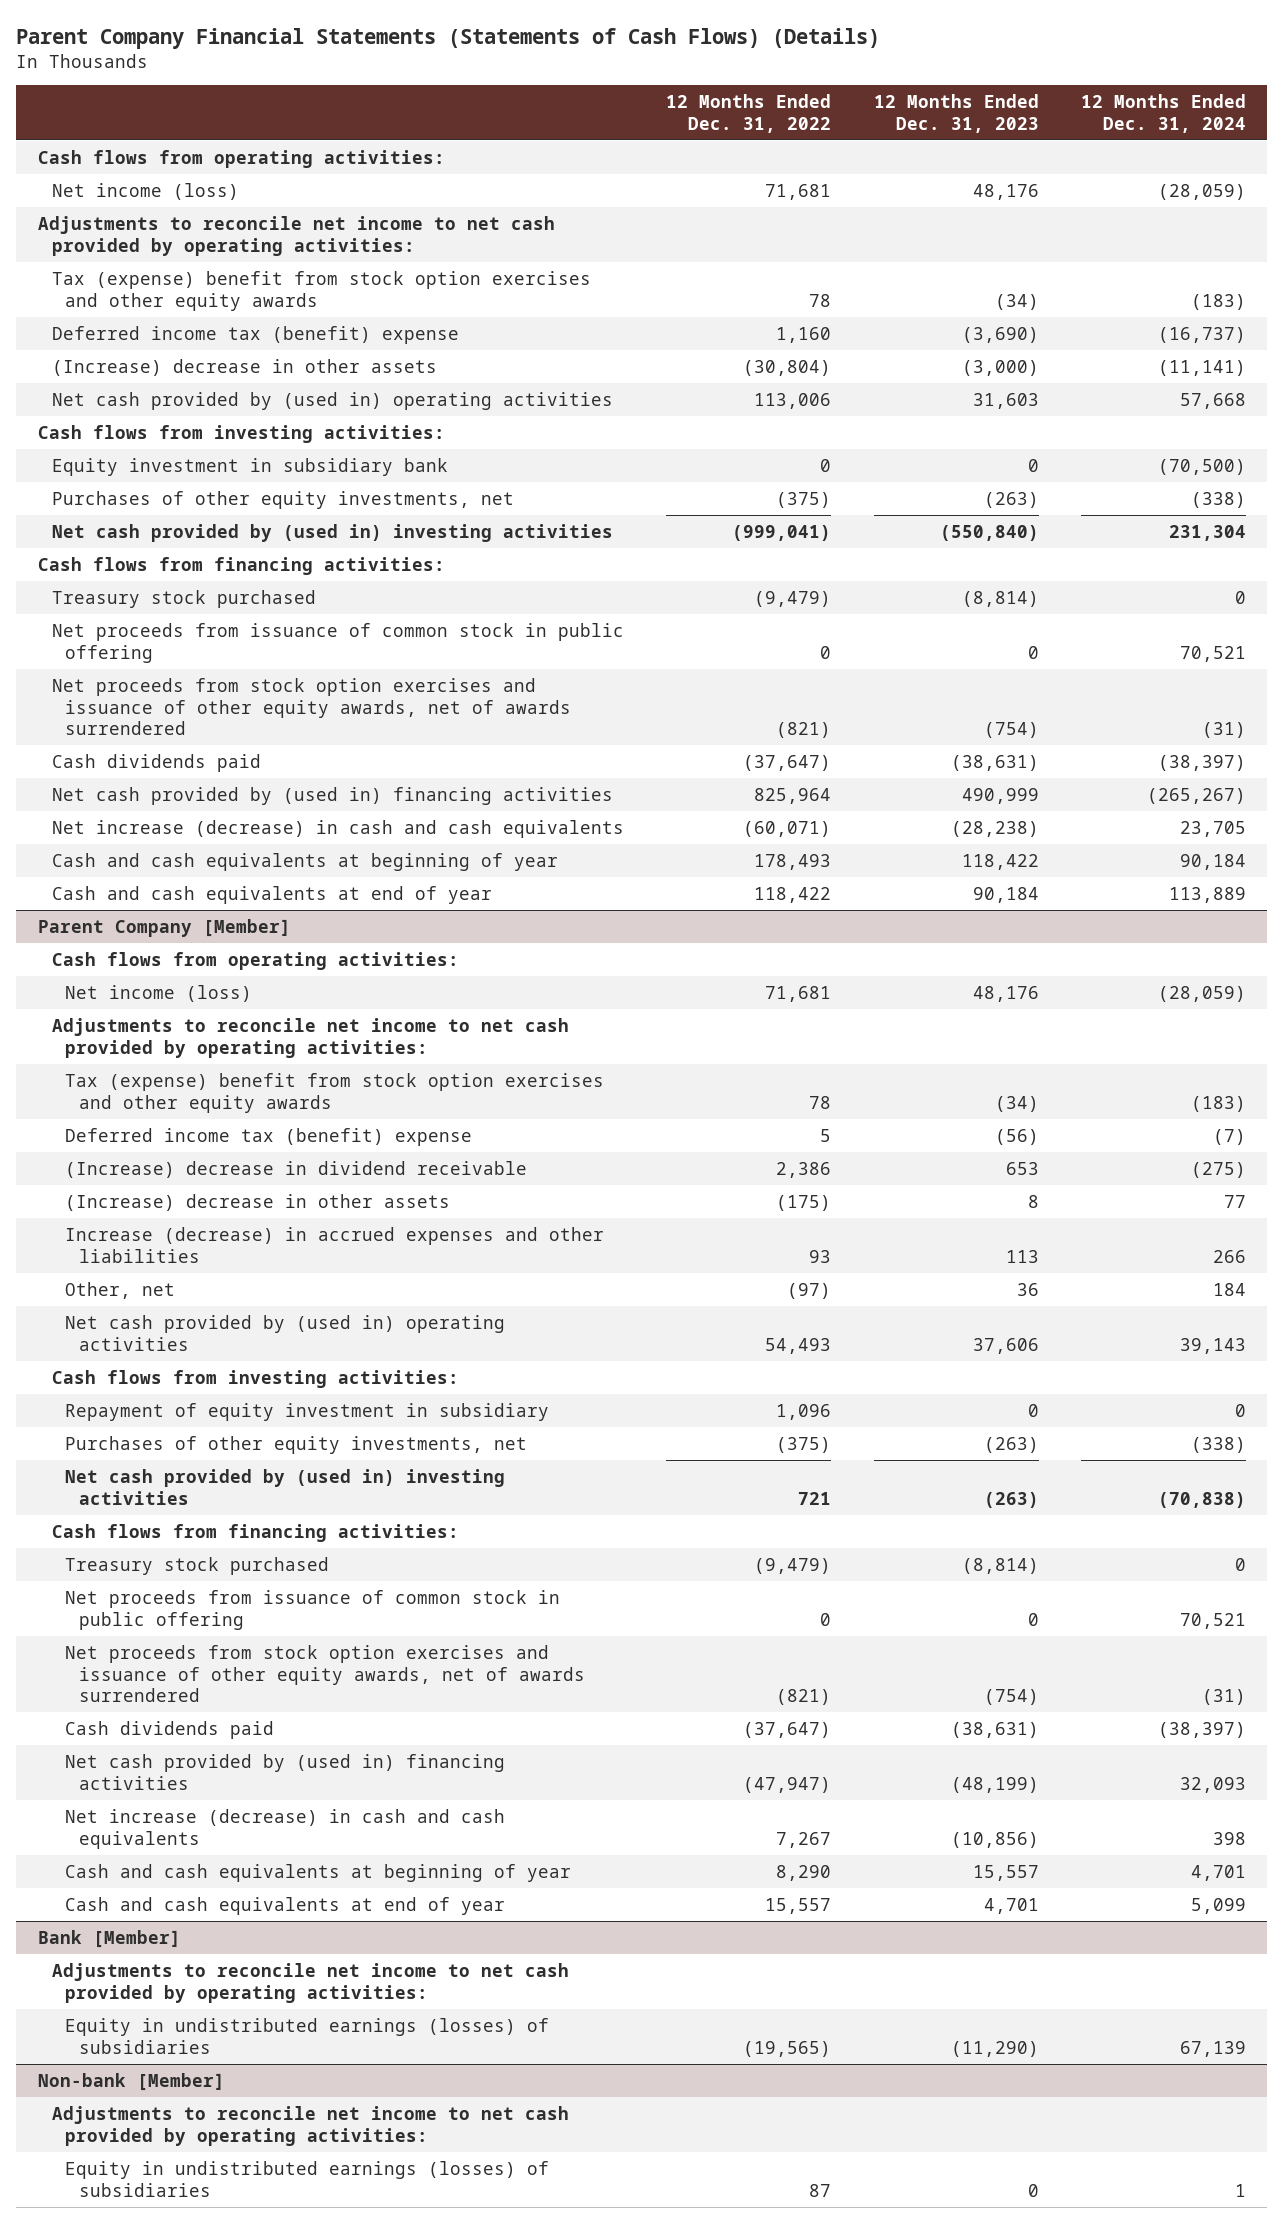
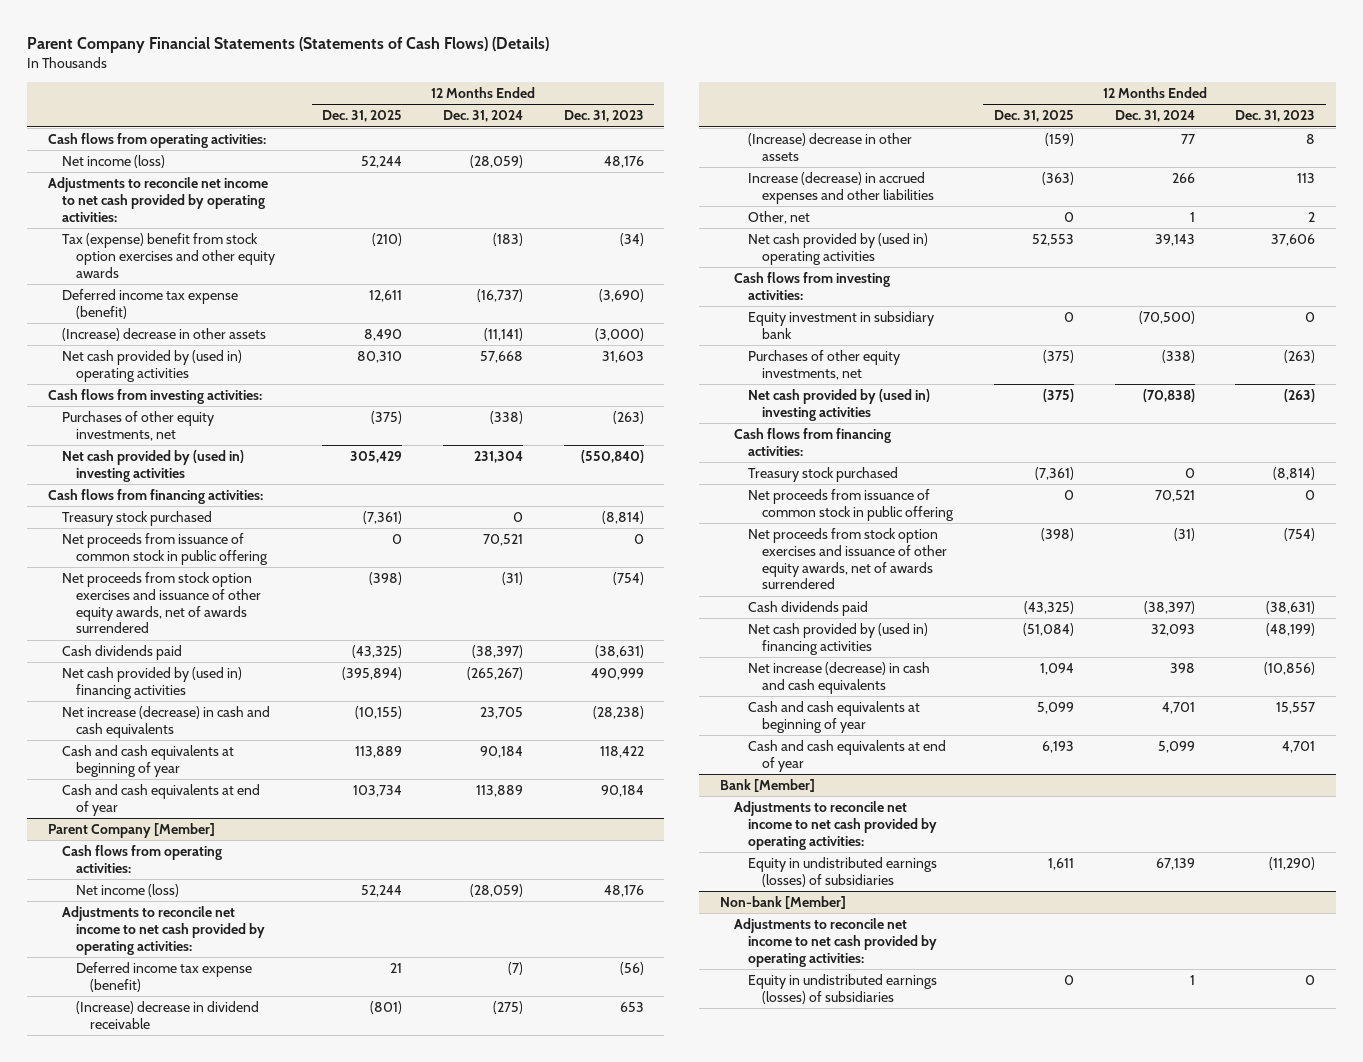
- | 12 Months Ended Dec. 31, 2022 | 12 Months Ended Dec. 31, 2023 | 12 Months Ended Dec. 31, 2024
+ | 12 Months Ended Dec. 31, 2025 | 12 Months Ended Dec. 31, 2024 | 12 Months Ended Dec. 31, 2023
- Deferred income tax (benefit) expense | 1,160 | (3,690) | (16,737)
+ Deferred income tax expense (benefit) | 12,611 | (16,737) | (3,690)
- Equity investment in subsidiary bank | 0 | 0 | (70,500)
@ Parent Company [Member]
- Tax (expense) benefit from stock option exercises and other equity awards | 78 | (34) | (183)
- Deferred income tax (benefit) expense | 5 | (56) | (7)
+ Deferred income tax expense (benefit) | 21 | (7) | (56)
- Other, net | (97) | 36 | 184
+ Other, net | 0 | 1 | 2
- Repayment of equity investment in subsidiary | 1,096 | 0 | 0
+ Equity investment in subsidiary bank | 0 | (70,500) | 0

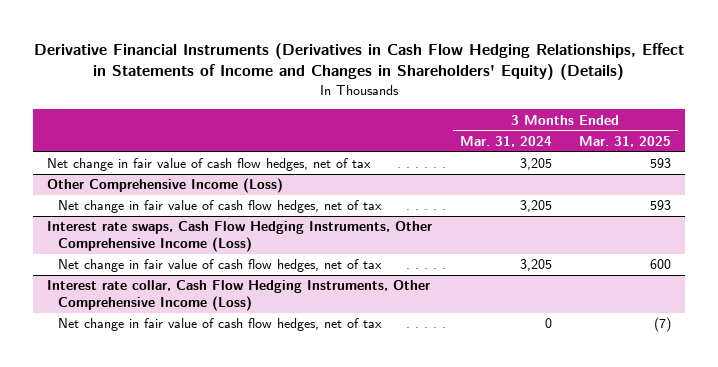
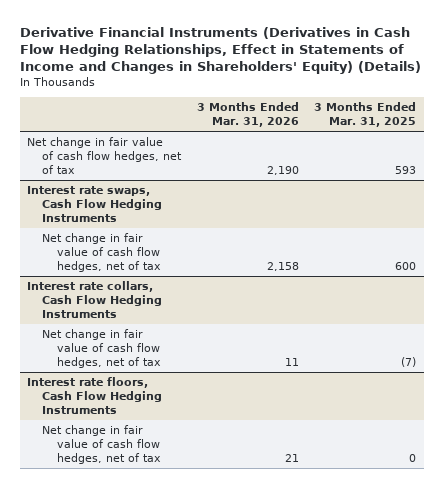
- | 3 Months Ended Mar. 31, 2024 | 3 Months Ended Mar. 31, 2025
+ | 3 Months Ended Mar. 31, 2026 | 3 Months Ended Mar. 31, 2025
- Other Comprehensive Income (Loss)
- Net change in fair value of cash flow hedges, net of tax | 3,205 | 593
- Interest rate swaps, Cash Flow Hedging Instruments, Other Comprehensive Income (Loss)
+ Interest rate swaps, Cash Flow Hedging Instruments
- Interest rate collar, Cash Flow Hedging Instruments, Other Comprehensive Income (Loss)
+ Interest rate collars, Cash Flow Hedging Instruments
+ Interest rate floors, Cash Flow Hedging Instruments
+ Net change in fair value of cash flow hedges, net of tax | 21 | 0

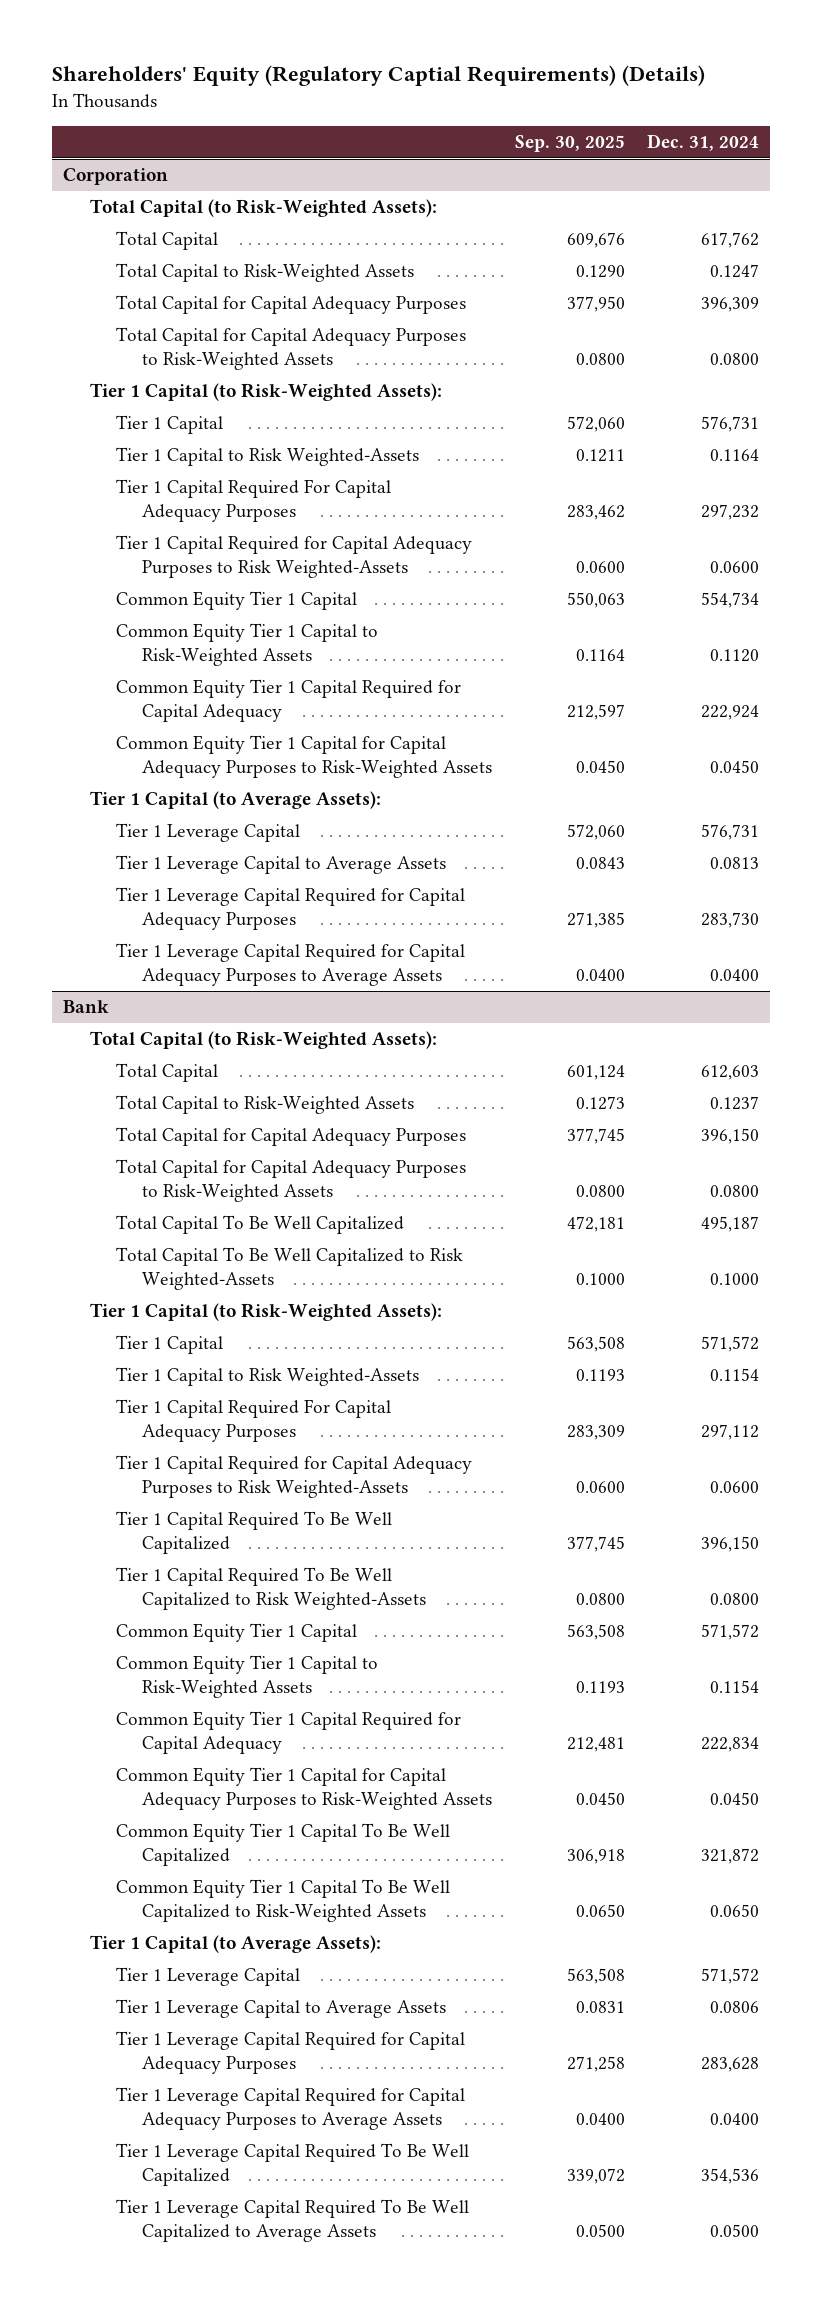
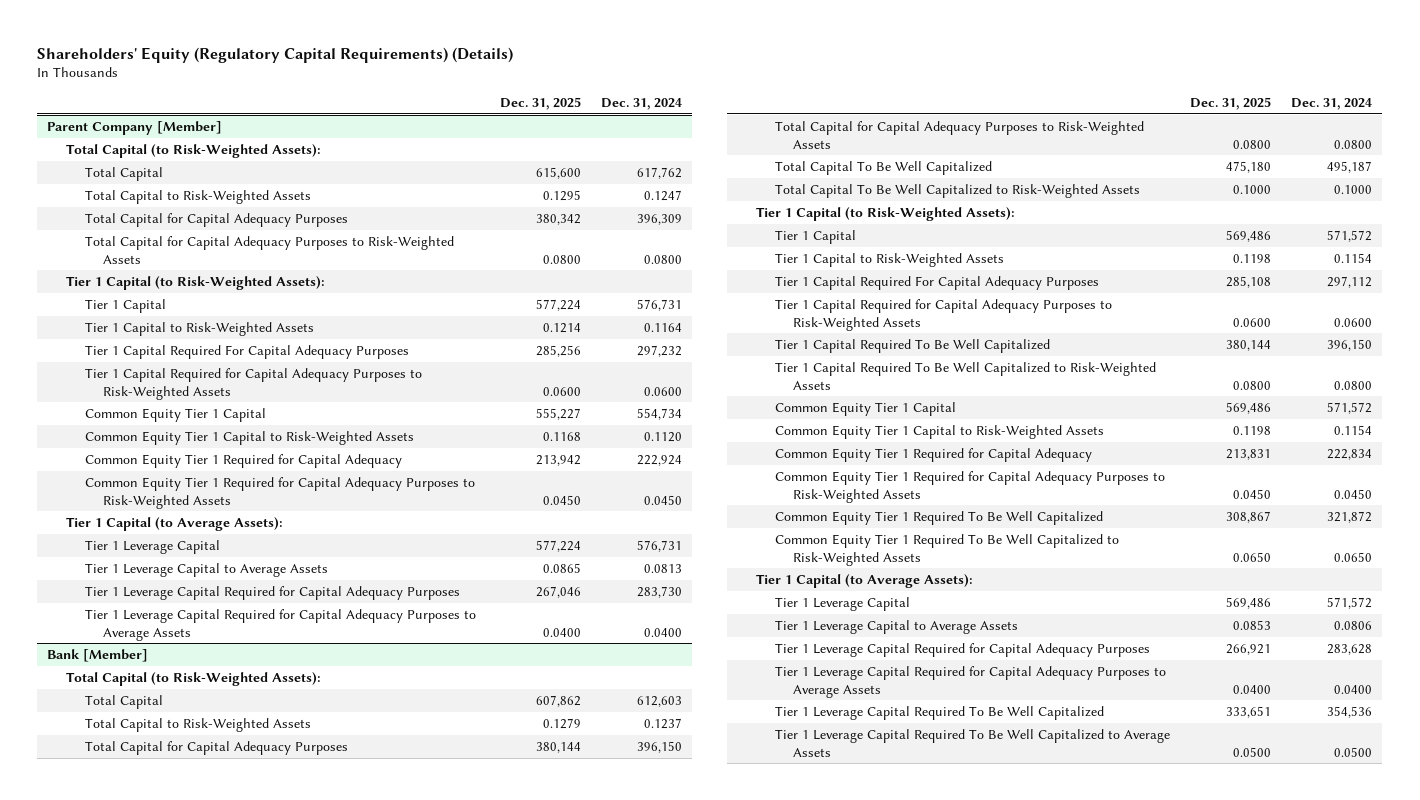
- Shareholders' Equity (Regulatory Captial Requirements) (Details)
+ Shareholders' Equity (Regulatory Capital Requirements) (Details)
- | Sep. 30, 2025 | Dec. 31, 2024
+ | Dec. 31, 2025 | Dec. 31, 2024
- Corporation
+ Parent Company [Member]
- Tier 1 Capital to Risk Weighted-Assets | 0.1211 | 0.1164
+ Tier 1 Capital to Risk-Weighted Assets | 0.1214 | 0.1164
- Tier 1 Capital Required for Capital Adequacy Purposes to Risk Weighted-Assets | 0.0600 | 0.0600
+ Tier 1 Capital Required for Capital Adequacy Purposes to Risk-Weighted Assets | 0.0600 | 0.0600
- Common Equity Tier 1 Capital Required for Capital Adequacy | 212,597 | 222,924
- Common Equity Tier 1 Capital for Capital Adequacy Purposes to Risk-Weighted Assets | 0.0450 | 0.0450
+ Common Equity Tier 1 Required for Capital Adequacy | 213,942 | 222,924
+ Common Equity Tier 1 Required for Capital Adequacy Purposes to Risk-Weighted Assets | 0.0450 | 0.0450
- Bank
+ Bank [Member]
- Total Capital To Be Well Capitalized to Risk Weighted-Assets | 0.1000 | 0.1000
+ Total Capital To Be Well Capitalized to Risk-Weighted Assets | 0.1000 | 0.1000
- Tier 1 Capital to Risk Weighted-Assets | 0.1193 | 0.1154
+ Tier 1 Capital to Risk-Weighted Assets | 0.1198 | 0.1154
- Tier 1 Capital Required for Capital Adequacy Purposes to Risk Weighted-Assets | 0.0600 | 0.0600
+ Tier 1 Capital Required for Capital Adequacy Purposes to Risk-Weighted Assets | 0.0600 | 0.0600
- Tier 1 Capital Required To Be Well Capitalized to Risk Weighted-Assets | 0.0800 | 0.0800
+ Tier 1 Capital Required To Be Well Capitalized to Risk-Weighted Assets | 0.0800 | 0.0800
- Common Equity Tier 1 Capital Required for Capital Adequacy | 212,481 | 222,834
- Common Equity Tier 1 Capital for Capital Adequacy Purposes to Risk-Weighted Assets | 0.0450 | 0.0450
- Common Equity Tier 1 Capital To Be Well Capitalized | 306,918 | 321,872
- Common Equity Tier 1 Capital To Be Well Capitalized to Risk-Weighted Assets | 0.0650 | 0.0650
+ Common Equity Tier 1 Required for Capital Adequacy | 213,831 | 222,834
+ Common Equity Tier 1 Required for Capital Adequacy Purposes to Risk-Weighted Assets | 0.0450 | 0.0450
+ Common Equity Tier 1 Required To Be Well Capitalized | 308,867 | 321,872
+ Common Equity Tier 1 Required To Be Well Capitalized to Risk-Weighted Assets | 0.0650 | 0.0650

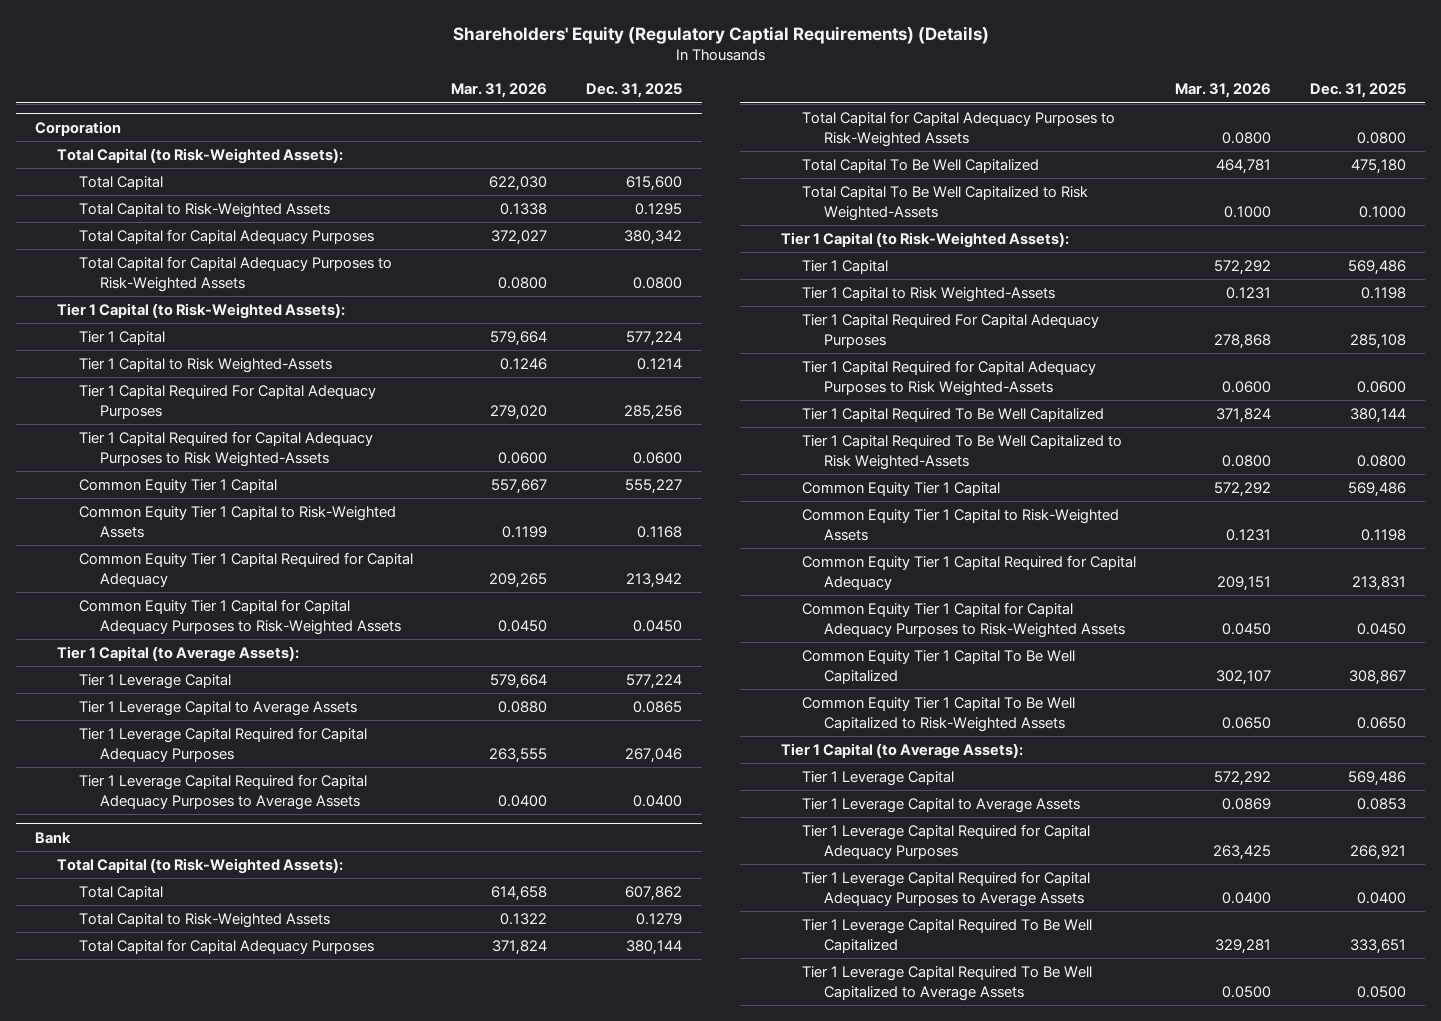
- Shareholders' Equity (Regulatory Capital Requirements) (Details)
+ Shareholders' Equity (Regulatory Captial Requirements) (Details)
- | Dec. 31, 2025 | Dec. 31, 2024
+ | Mar. 31, 2026 | Dec. 31, 2025
- Parent Company [Member]
+ Corporation
- Tier 1 Capital to Risk-Weighted Assets | 0.1214 | 0.1164
+ Tier 1 Capital to Risk Weighted-Assets | 0.1246 | 0.1214
- Tier 1 Capital Required for Capital Adequacy Purposes to Risk-Weighted Assets | 0.0600 | 0.0600
+ Tier 1 Capital Required for Capital Adequacy Purposes to Risk Weighted-Assets | 0.0600 | 0.0600
- Common Equity Tier 1 Required for Capital Adequacy | 213,942 | 222,924
- Common Equity Tier 1 Required for Capital Adequacy Purposes to Risk-Weighted Assets | 0.0450 | 0.0450
+ Common Equity Tier 1 Capital Required for Capital Adequacy | 209,265 | 213,942
+ Common Equity Tier 1 Capital for Capital Adequacy Purposes to Risk-Weighted Assets | 0.0450 | 0.0450
- Bank [Member]
+ Bank
- Total Capital To Be Well Capitalized to Risk-Weighted Assets | 0.1000 | 0.1000
+ Total Capital To Be Well Capitalized to Risk Weighted-Assets | 0.1000 | 0.1000
- Tier 1 Capital to Risk-Weighted Assets | 0.1198 | 0.1154
+ Tier 1 Capital to Risk Weighted-Assets | 0.1231 | 0.1198
- Tier 1 Capital Required for Capital Adequacy Purposes to Risk-Weighted Assets | 0.0600 | 0.0600
+ Tier 1 Capital Required for Capital Adequacy Purposes to Risk Weighted-Assets | 0.0600 | 0.0600
- Tier 1 Capital Required To Be Well Capitalized to Risk-Weighted Assets | 0.0800 | 0.0800
+ Tier 1 Capital Required To Be Well Capitalized to Risk Weighted-Assets | 0.0800 | 0.0800
- Common Equity Tier 1 Required for Capital Adequacy | 213,831 | 222,834
- Common Equity Tier 1 Required for Capital Adequacy Purposes to Risk-Weighted Assets | 0.0450 | 0.0450
- Common Equity Tier 1 Required To Be Well Capitalized | 308,867 | 321,872
- Common Equity Tier 1 Required To Be Well Capitalized to Risk-Weighted Assets | 0.0650 | 0.0650
+ Common Equity Tier 1 Capital Required for Capital Adequacy | 209,151 | 213,831
+ Common Equity Tier 1 Capital for Capital Adequacy Purposes to Risk-Weighted Assets | 0.0450 | 0.0450
+ Common Equity Tier 1 Capital To Be Well Capitalized | 302,107 | 308,867
+ Common Equity Tier 1 Capital To Be Well Capitalized to Risk-Weighted Assets | 0.0650 | 0.0650

